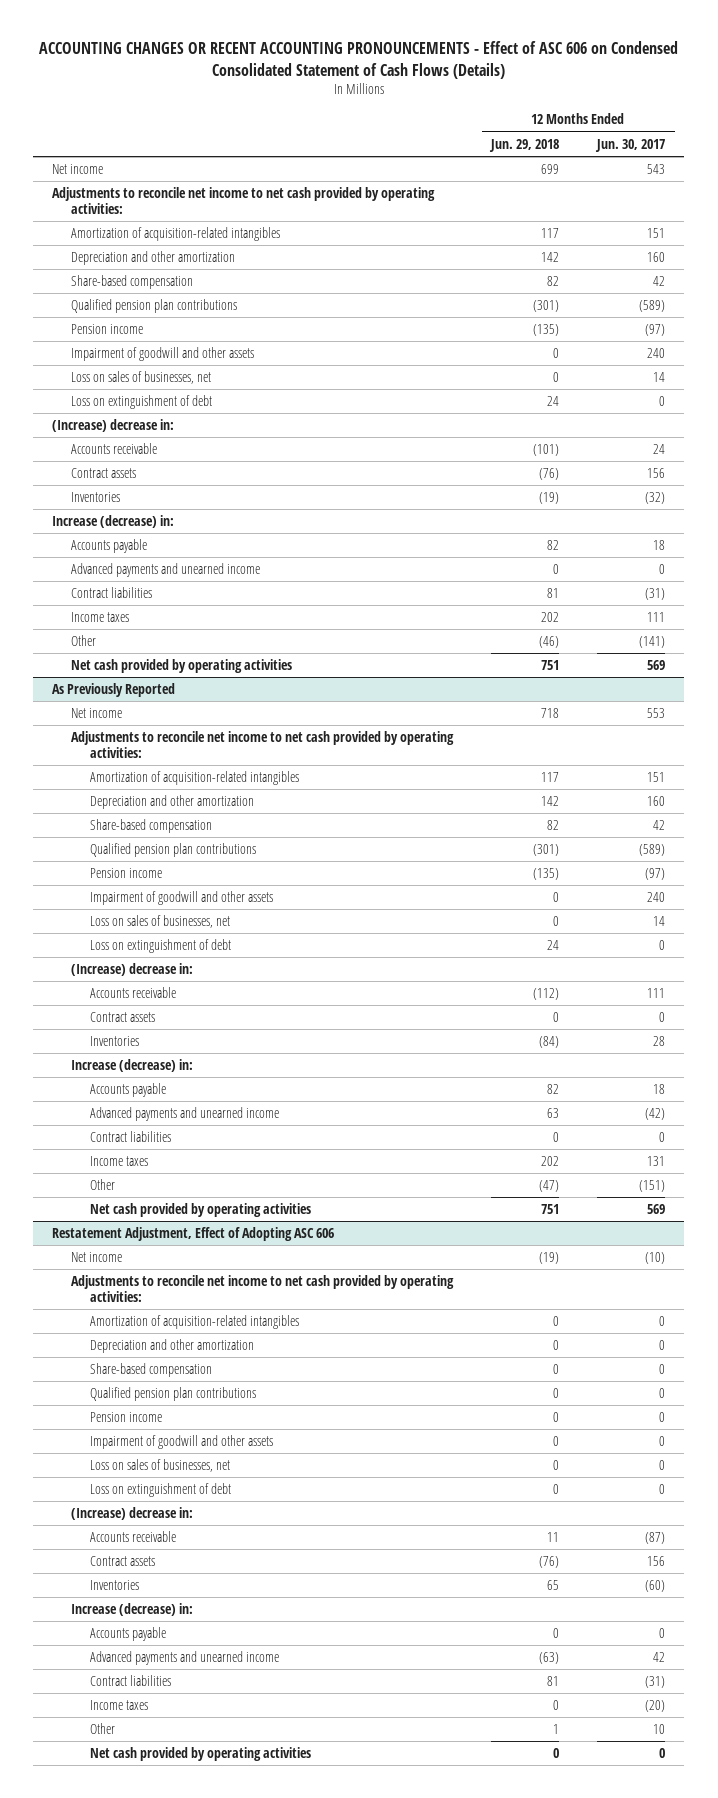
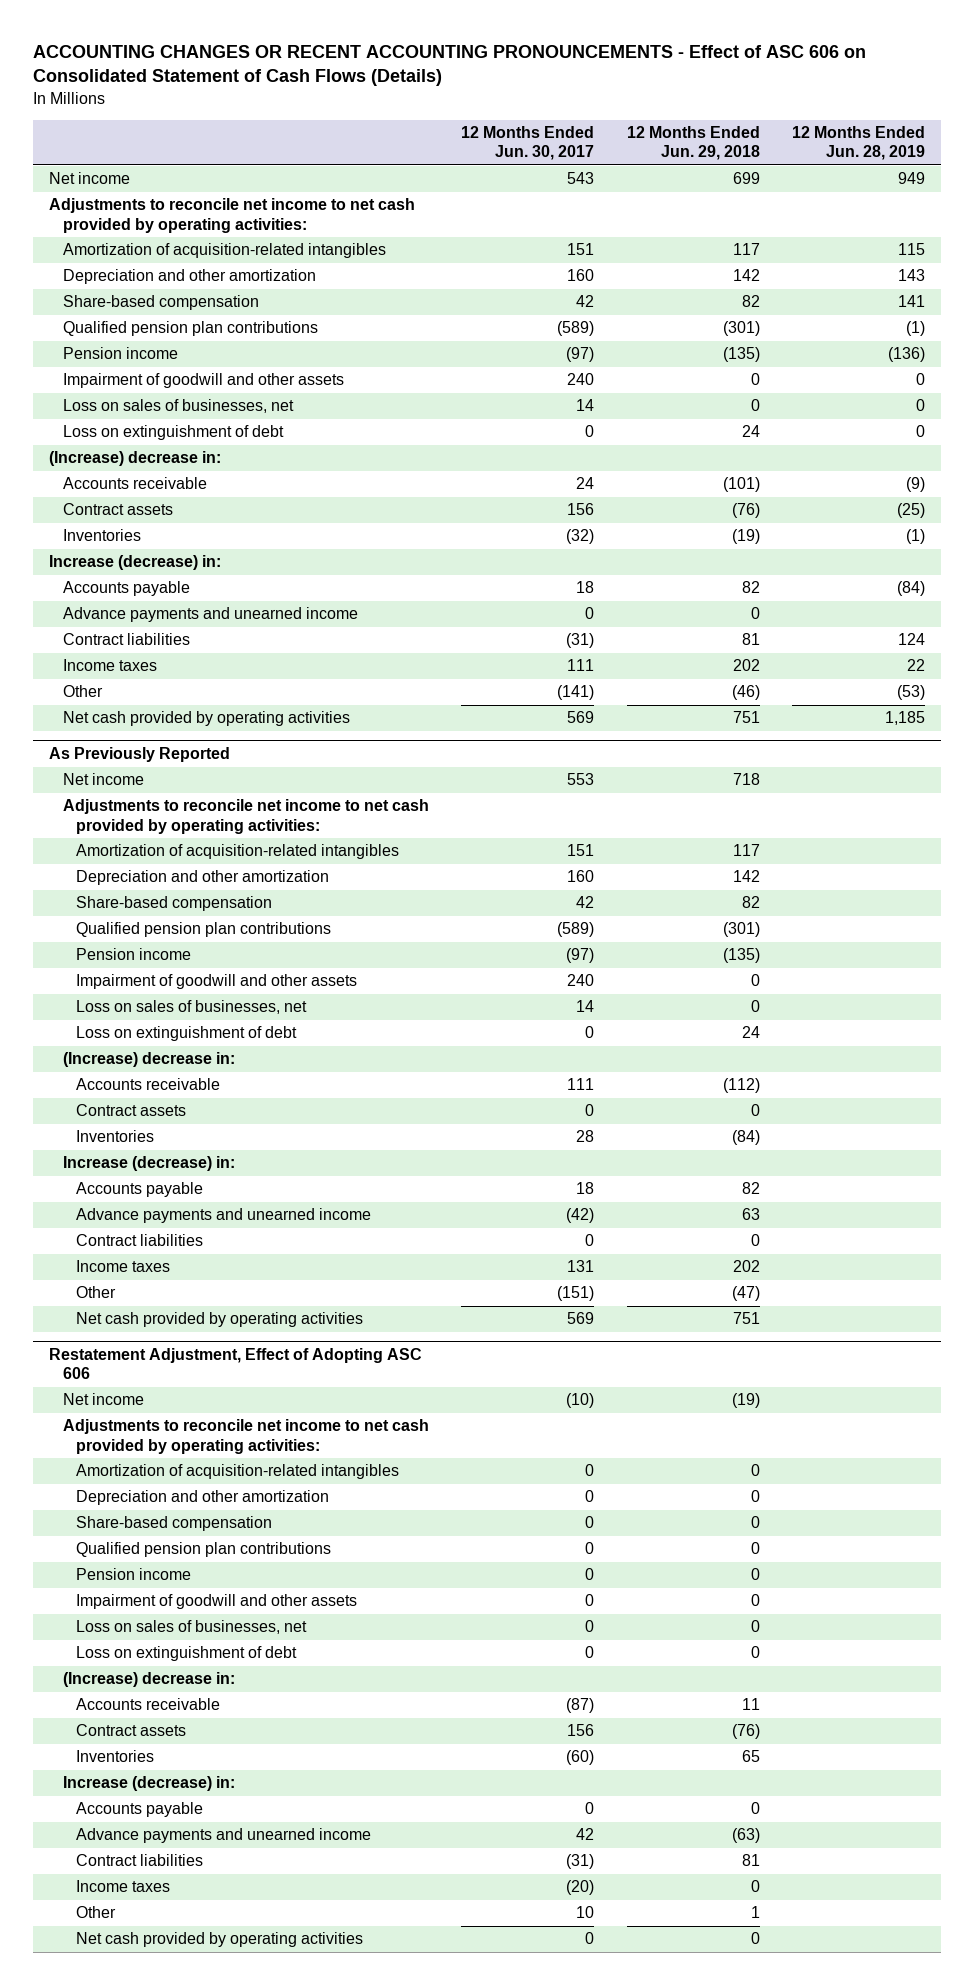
- ACCOUNTING CHANGES OR RECENT ACCOUNTING PRONOUNCEMENTS - Effect of ASC 606 on Condensed Consolidated Statement of Cash Flows (Details)
+ ACCOUNTING CHANGES OR RECENT ACCOUNTING PRONOUNCEMENTS - Effect of ASC 606 on Consolidated Statement of Cash Flows (Details)
- | 12 Months Ended Jun. 29, 2018 | 12 Months Ended Jun. 30, 2017
+ | 12 Months Ended Jun. 30, 2017 | 12 Months Ended Jun. 29, 2018 | 12 Months Ended Jun. 28, 2019
- Advanced payments and unearned income | 0 | 0
+ Advance payments and unearned income | 0 | 0 |
@ As Previously Reported
- Advanced payments and unearned income | 63 | (42)
+ Advance payments and unearned income | (42) | 63 |
@ Restatement Adjustment, Effect of Adopting ASC 606
- Advanced payments and unearned income | (63) | 42
+ Advance payments and unearned income | 42 | (63) |

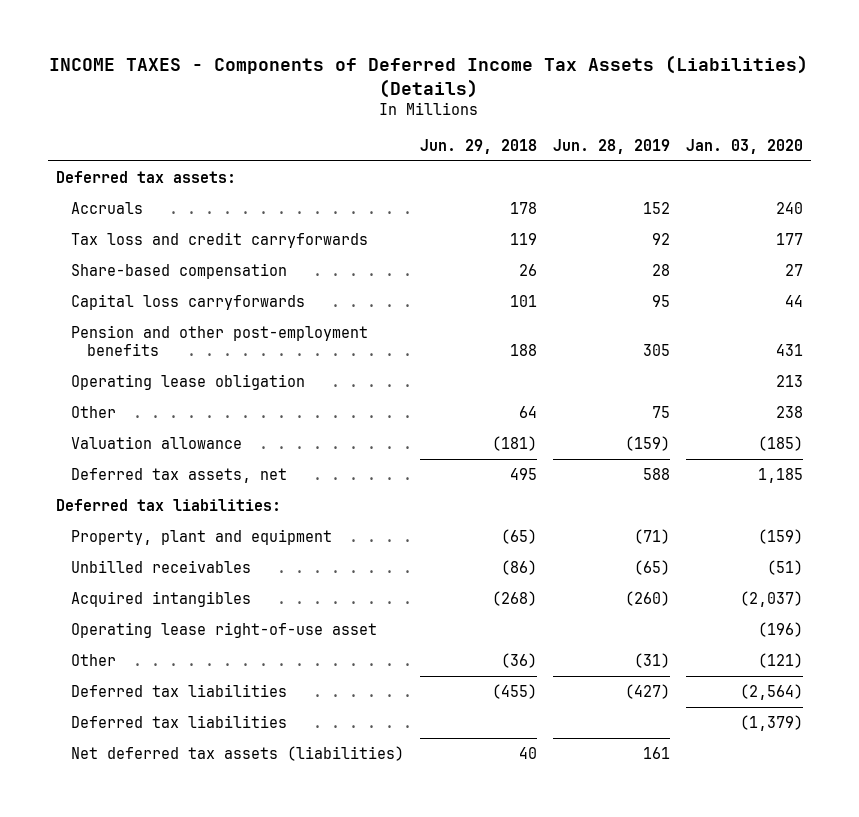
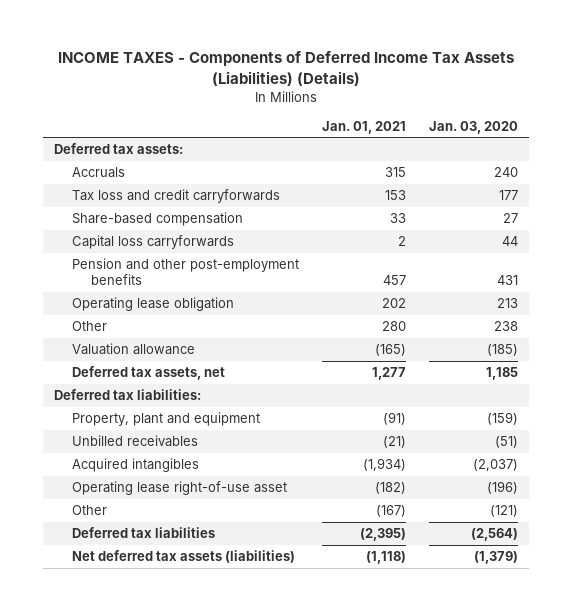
- | Jun. 29, 2018 | Jun. 28, 2019 | Jan. 03, 2020
+ | Jan. 01, 2021 | Jan. 03, 2020
- Deferred tax liabilities | | | (1,379)
- Net deferred tax assets (liabilities) | 40 | 161 |
+ Net deferred tax assets (liabilities) | (1,118) | (1,379)

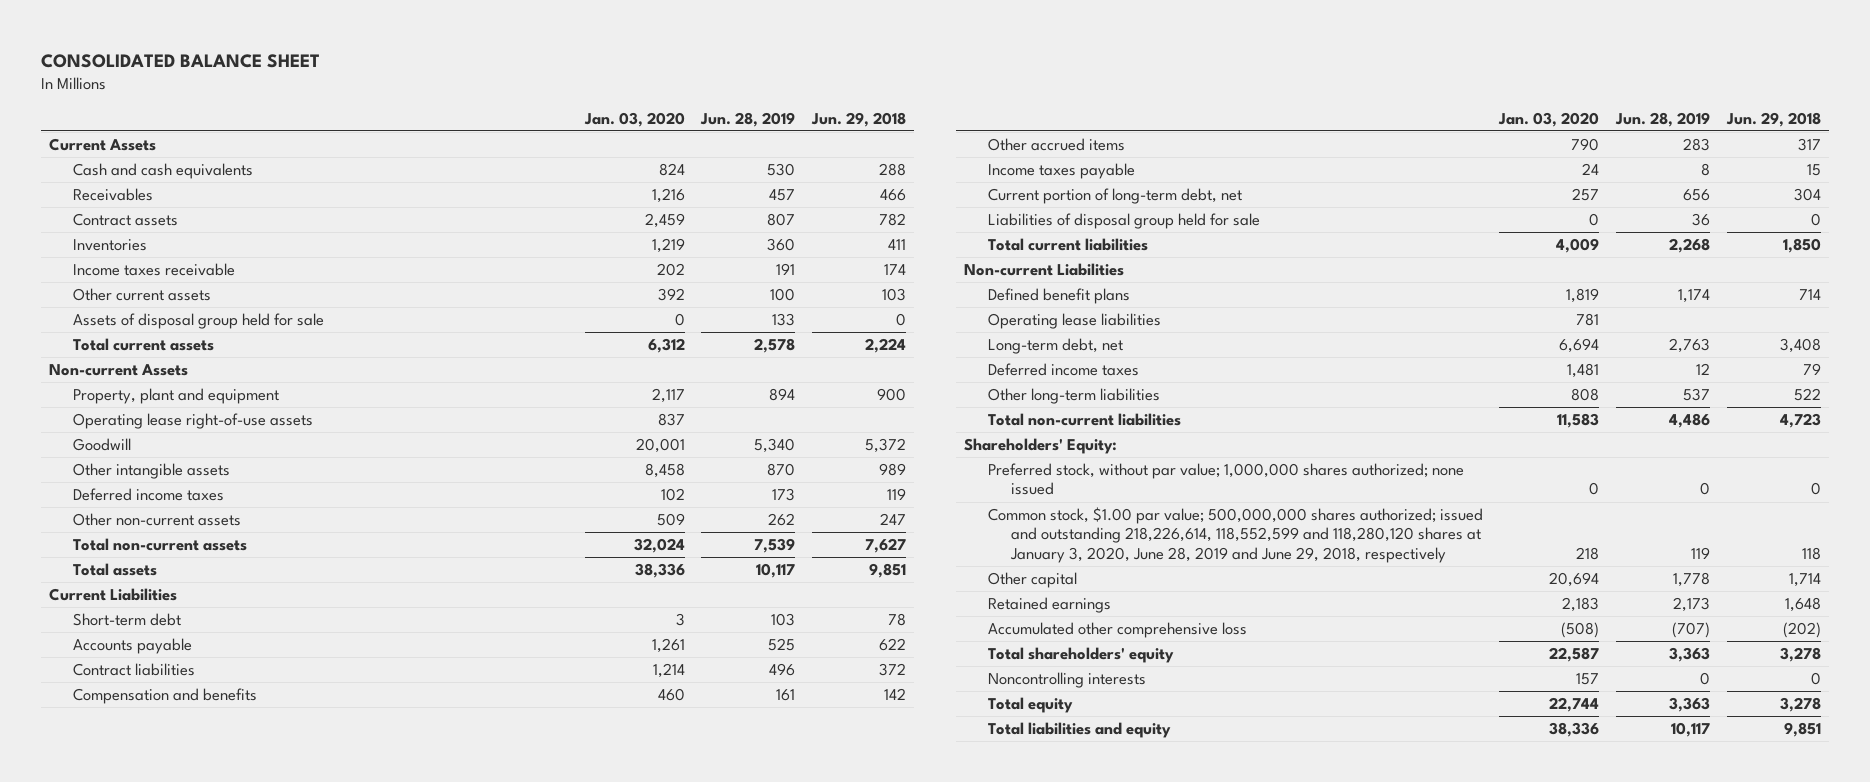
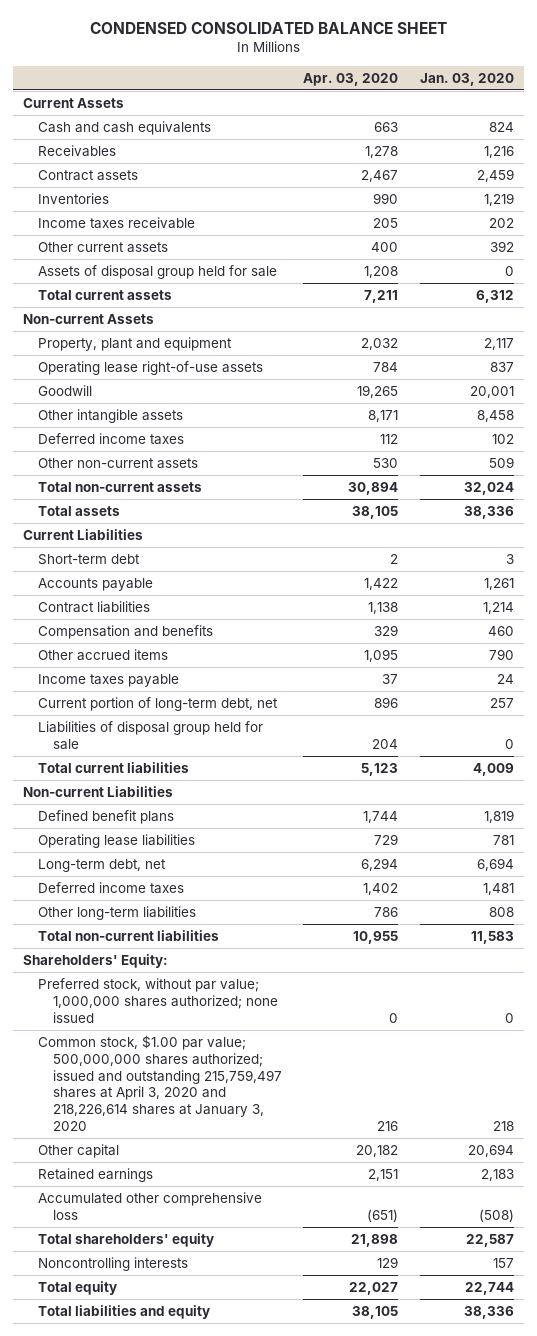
- CONSOLIDATED BALANCE SHEET
+ CONDENSED CONSOLIDATED BALANCE SHEET
- | Jan. 03, 2020 | Jun. 28, 2019 | Jun. 29, 2018
+ | Apr. 03, 2020 | Jan. 03, 2020
- Common stock, $1.00 par value; 500,000,000 shares authorized; issued and outstanding 218,226,614, 118,552,599 and 118,280,120 shares at January 3, 2020, June 28, 2019 and June 29, 2018, respectively | 218 | 119 | 118
+ Common stock, $1.00 par value; 500,000,000 shares authorized; issued and outstanding 215,759,497 shares at April 3, 2020 and 218,226,614 shares at January 3, 2020 | 216 | 218

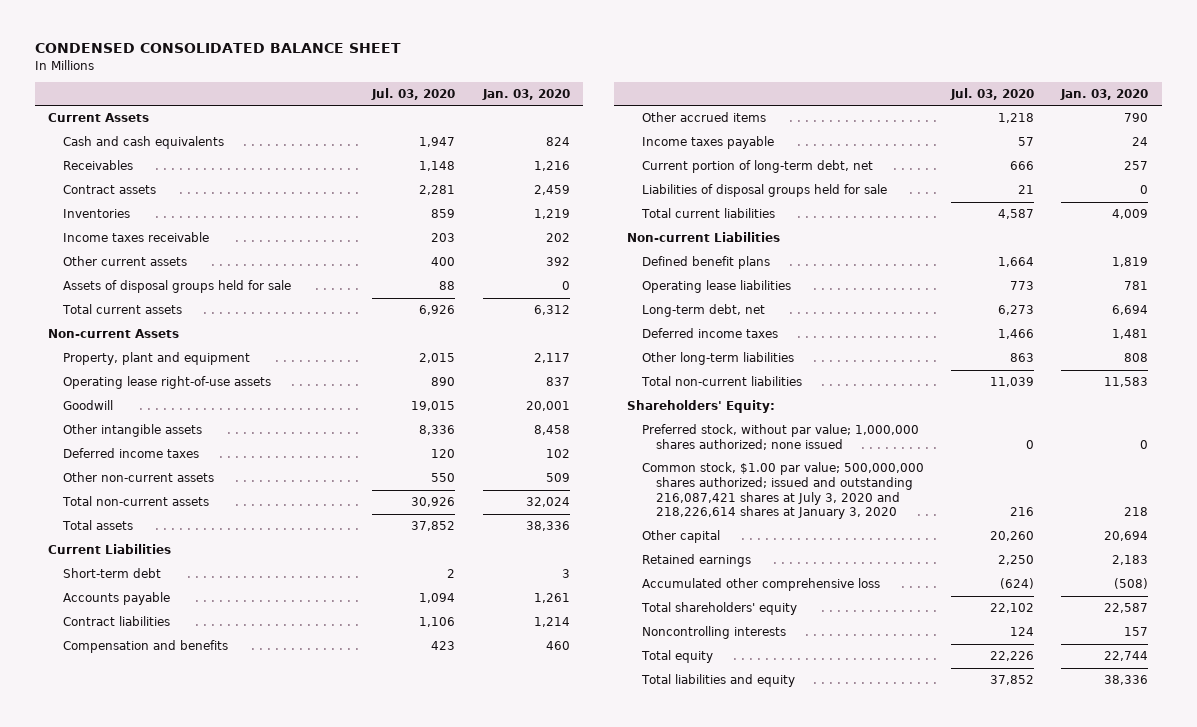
- | Apr. 03, 2020 | Jan. 03, 2020
+ | Jul. 03, 2020 | Jan. 03, 2020
- Assets of disposal group held for sale | 1,208 | 0
+ Assets of disposal groups held for sale | 88 | 0
- Liabilities of disposal group held for sale | 204 | 0
+ Liabilities of disposal groups held for sale | 21 | 0
- Common stock, $1.00 par value; 500,000,000 shares authorized; issued and outstanding 215,759,497 shares at April 3, 2020 and 218,226,614 shares at January 3, 2020 | 216 | 218
+ Common stock, $1.00 par value; 500,000,000 shares authorized; issued and outstanding 216,087,421 shares at July 3, 2020 and 218,226,614 shares at January 3, 2020 | 216 | 218

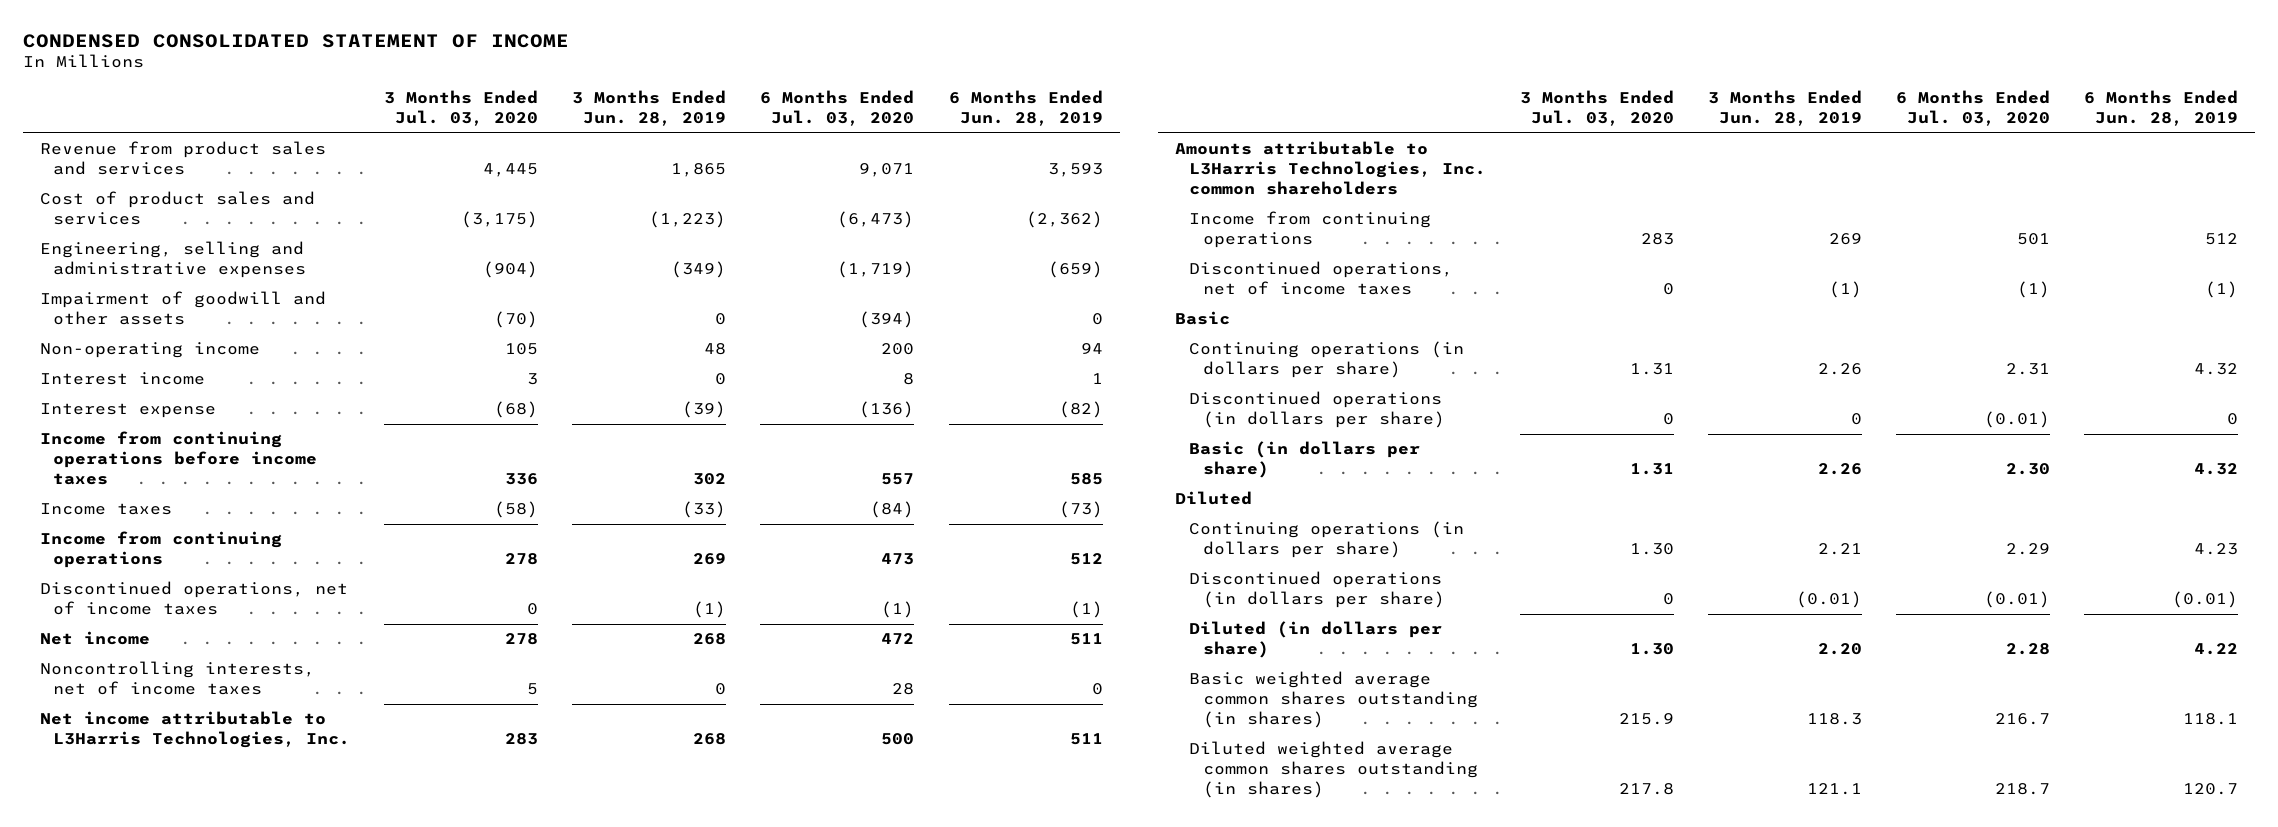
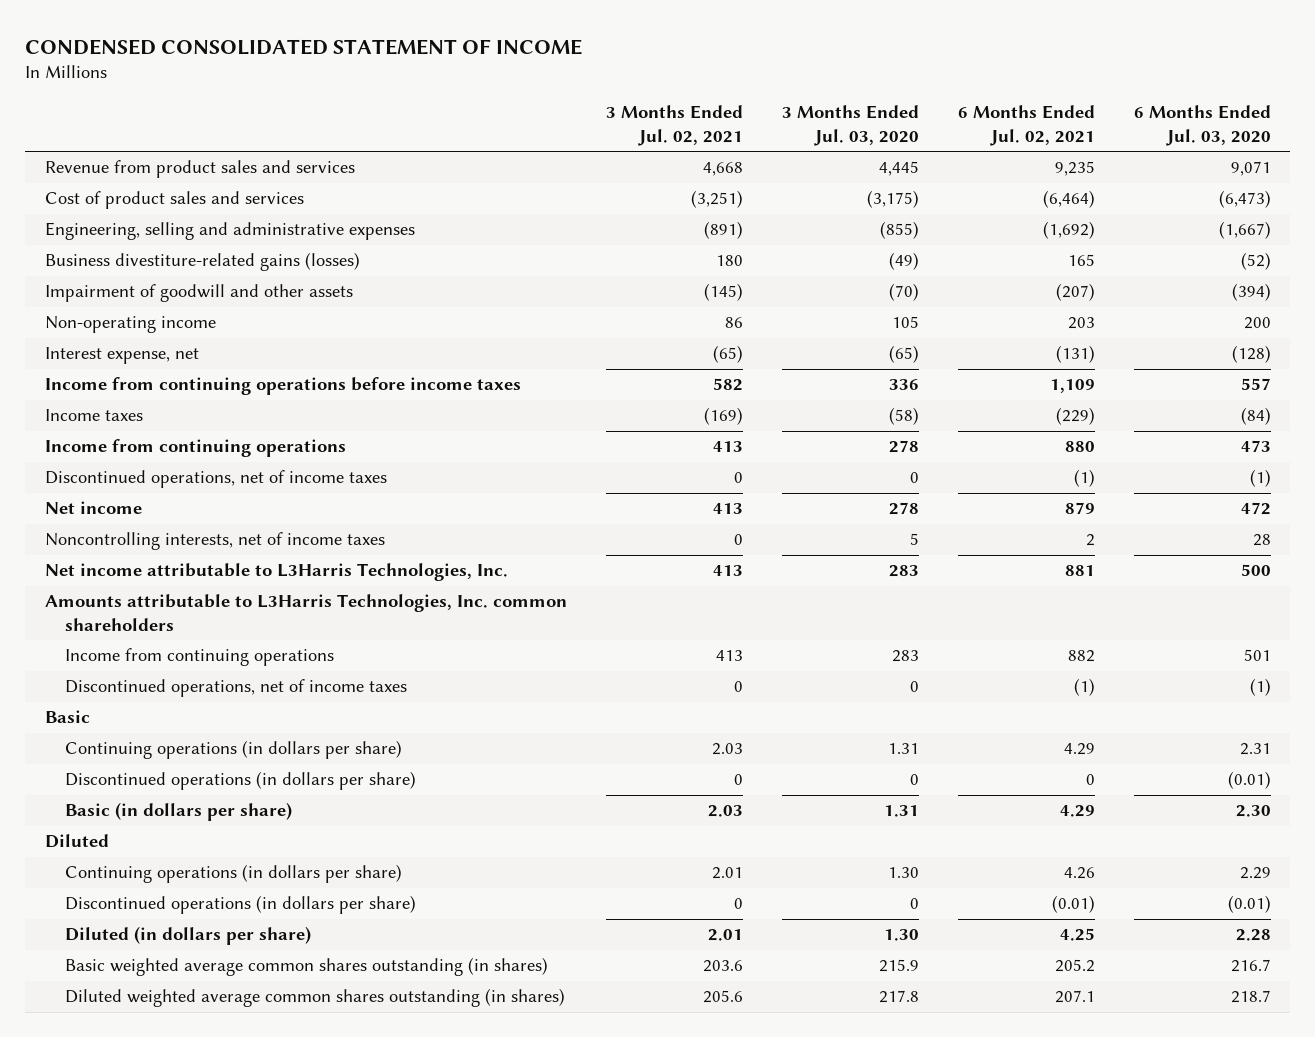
- | 3 Months Ended Jul. 03, 2020 | 3 Months Ended Jun. 28, 2019 | 6 Months Ended Jul. 03, 2020 | 6 Months Ended Jun. 28, 2019
+ | 3 Months Ended Jul. 02, 2021 | 3 Months Ended Jul. 03, 2020 | 6 Months Ended Jul. 02, 2021 | 6 Months Ended Jul. 03, 2020
- Engineering, selling and administrative expenses | (904) | (349) | (1,719) | (659)
+ Engineering, selling and administrative expenses | (891) | (855) | (1,692) | (1,667)
+ Business divestiture-related gains (losses) | 180 | (49) | 165 | (52)
- Interest income | 3 | 0 | 8 | 1
- Interest expense | (68) | (39) | (136) | (82)
+ Interest expense, net | (65) | (65) | (131) | (128)

